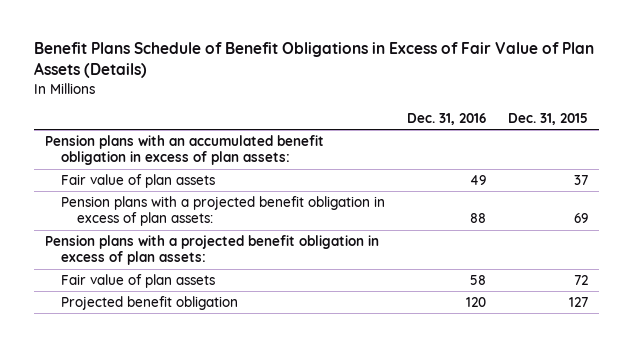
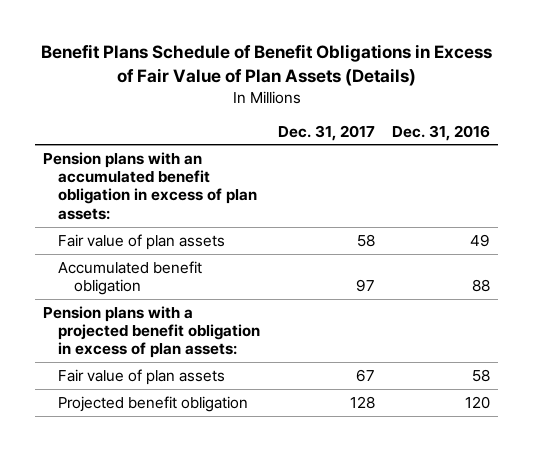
- | Dec. 31, 2016 | Dec. 31, 2015
+ | Dec. 31, 2017 | Dec. 31, 2016
- Pension plans with a projected benefit obligation in excess of plan assets: | 88 | 69
+ Accumulated benefit obligation | 97 | 88

